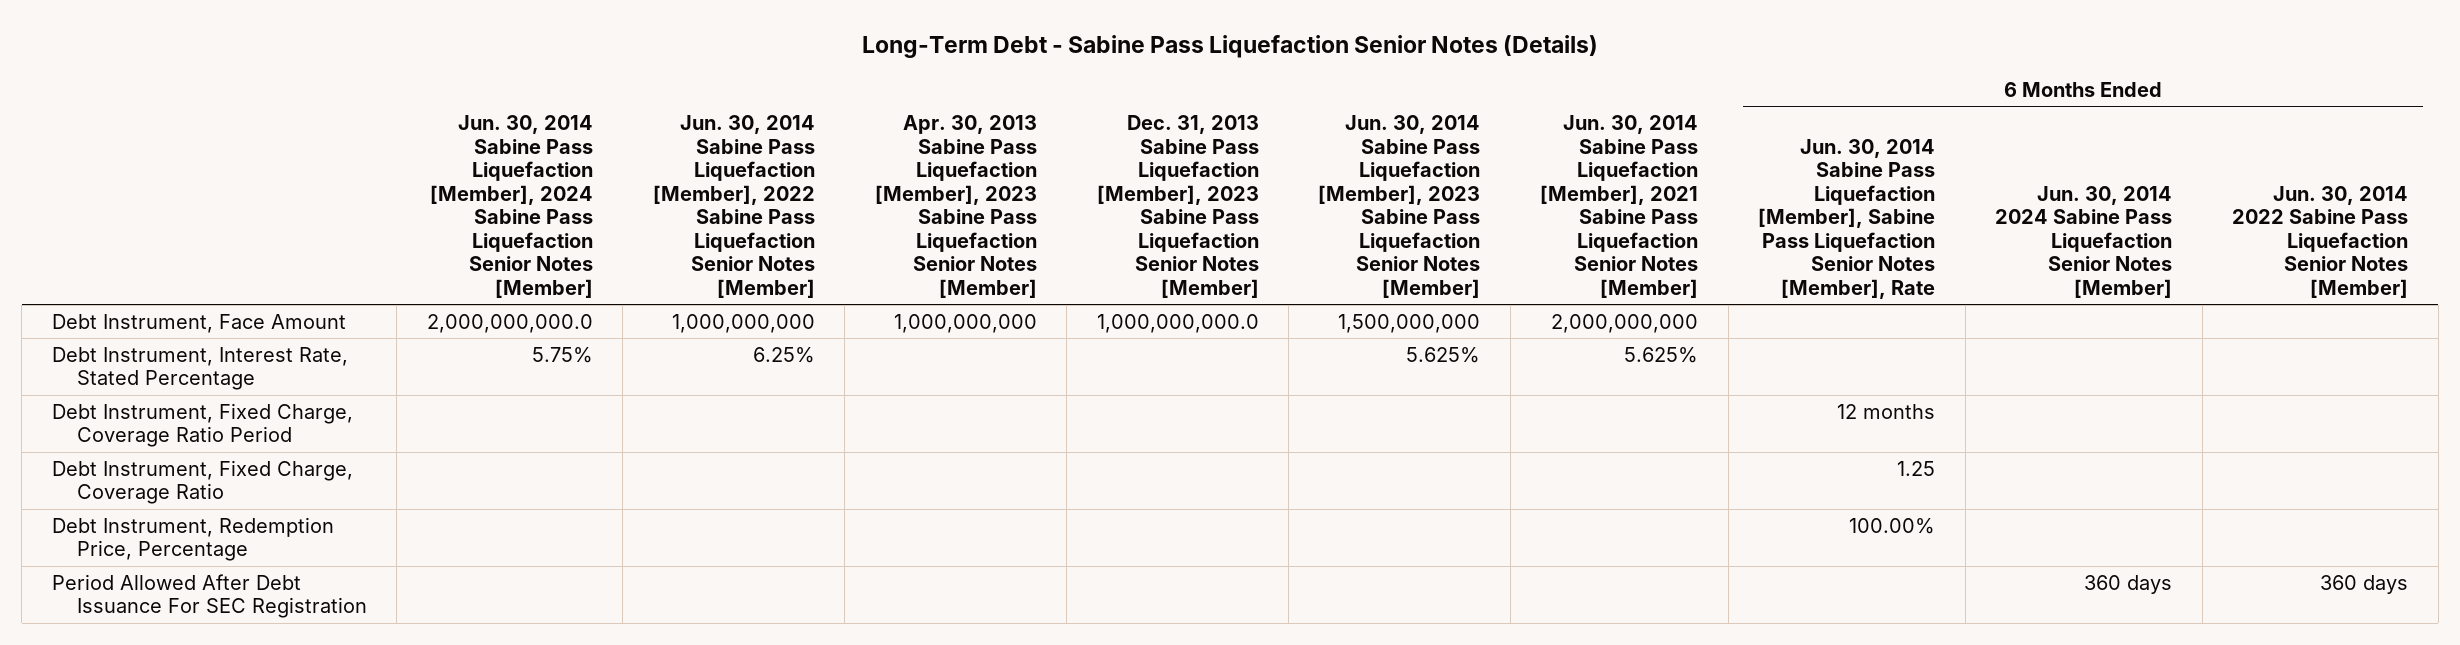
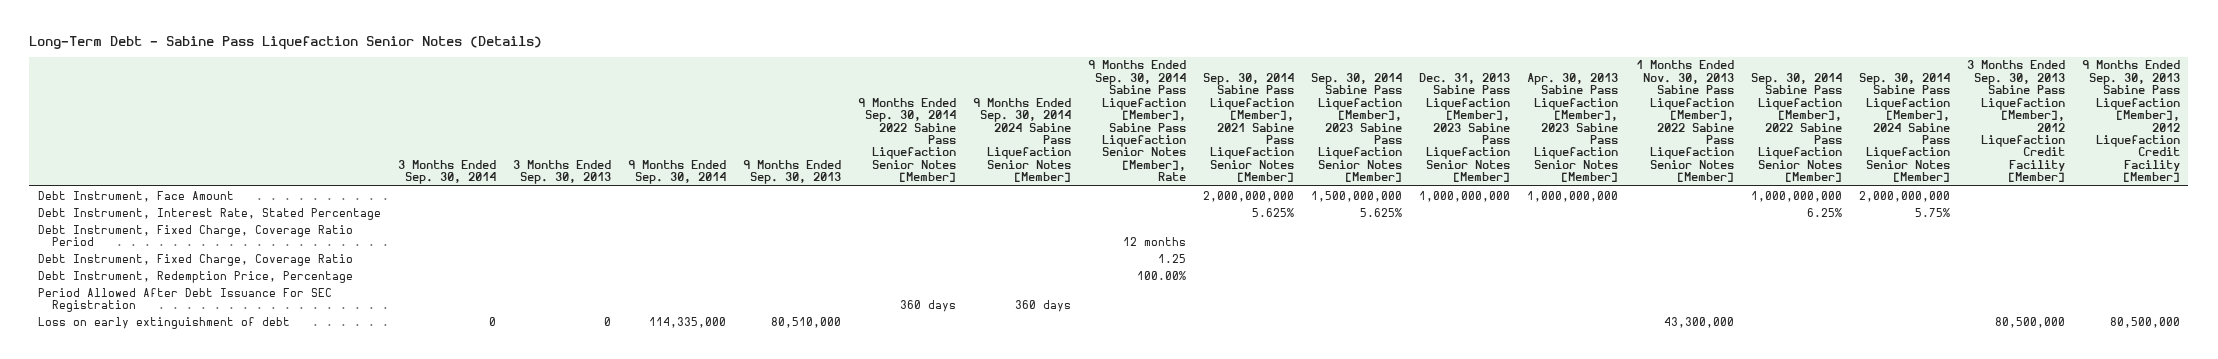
- | Jun. 30, 2014 Sabine Pass Liquefaction [Member], 2024 Sabine Pass Liquefaction Senior Notes [Member] | Jun. 30, 2014 Sabine Pass Liquefaction [Member], 2022 Sabine Pass Liquefaction Senior Notes [Member] | Apr. 30, 2013 Sabine Pass Liquefaction [Member], 2023 Sabine Pass Liquefaction Senior Notes [Member] | Dec. 31, 2013 Sabine Pass Liquefaction [Member], 2023 Sabine Pass Liquefaction Senior Notes [Member] | Jun. 30, 2014 Sabine Pass Liquefaction [Member], 2023 Sabine Pass Liquefaction Senior Notes [Member] | Jun. 30, 2014 Sabine Pass Liquefaction [Member], 2021 Sabine Pass Liquefaction Senior Notes [Member] | 6 Months Ended Jun. 30, 2014 Sabine Pass Liquefaction [Member], Sabine Pass Liquefaction Senior Notes [Member], Rate | 6 Months Ended Jun. 30, 2014 2024 Sabine Pass Liquefaction Senior Notes [Member] | 6 Months Ended Jun. 30, 2014 2022 Sabine Pass Liquefaction Senior Notes [Member]
+ | 3 Months Ended Sep. 30, 2014 | 3 Months Ended Sep. 30, 2013 | 9 Months Ended Sep. 30, 2014 | 9 Months Ended Sep. 30, 2013 | 9 Months Ended Sep. 30, 2014 2022 Sabine Pass Liquefaction Senior Notes [Member] | 9 Months Ended Sep. 30, 2014 2024 Sabine Pass Liquefaction Senior Notes [Member] | 9 Months Ended Sep. 30, 2014 Sabine Pass Liquefaction [Member], Sabine Pass Liquefaction Senior Notes [Member], Rate | Sep. 30, 2014 Sabine Pass Liquefaction [Member], 2021 Sabine Pass Liquefaction Senior Notes [Member] | Sep. 30, 2014 Sabine Pass Liquefaction [Member], 2023 Sabine Pass Liquefaction Senior Notes [Member] | Dec. 31, 2013 Sabine Pass Liquefaction [Member], 2023 Sabine Pass Liquefaction Senior Notes [Member] | Apr. 30, 2013 Sabine Pass Liquefaction [Member], 2023 Sabine Pass Liquefaction Senior Notes [Member] | 1 Months Ended Nov. 30, 2013 Sabine Pass Liquefaction [Member], 2022 Sabine Pass Liquefaction Senior Notes [Member] | Sep. 30, 2014 Sabine Pass Liquefaction [Member], 2022 Sabine Pass Liquefaction Senior Notes [Member] | Sep. 30, 2014 Sabine Pass Liquefaction [Member], 2024 Sabine Pass Liquefaction Senior Notes [Member] | 3 Months Ended Sep. 30, 2013 Sabine Pass Liquefaction [Member], 2012 Liquefaction Credit Facility [Member] | 9 Months Ended Sep. 30, 2013 Sabine Pass Liquefaction [Member], 2012 Liquefaction Credit Facility [Member]
- Debt Instrument, Face Amount | 2,000,000,000.0 | 1,000,000,000 | 1,000,000,000 | 1,000,000,000.0 | 1,500,000,000 | 2,000,000,000 | | |
+ Debt Instrument, Face Amount | | | | | | | | 2,000,000,000 | 1,500,000,000 | 1,000,000,000 | 1,000,000,000 | | 1,000,000,000 | 2,000,000,000 | |
+ Loss on early extinguishment of debt | 0 | 0 | 114,335,000 | 80,510,000 | | | | | | | | 43,300,000 | | | 80,500,000 | 80,500,000

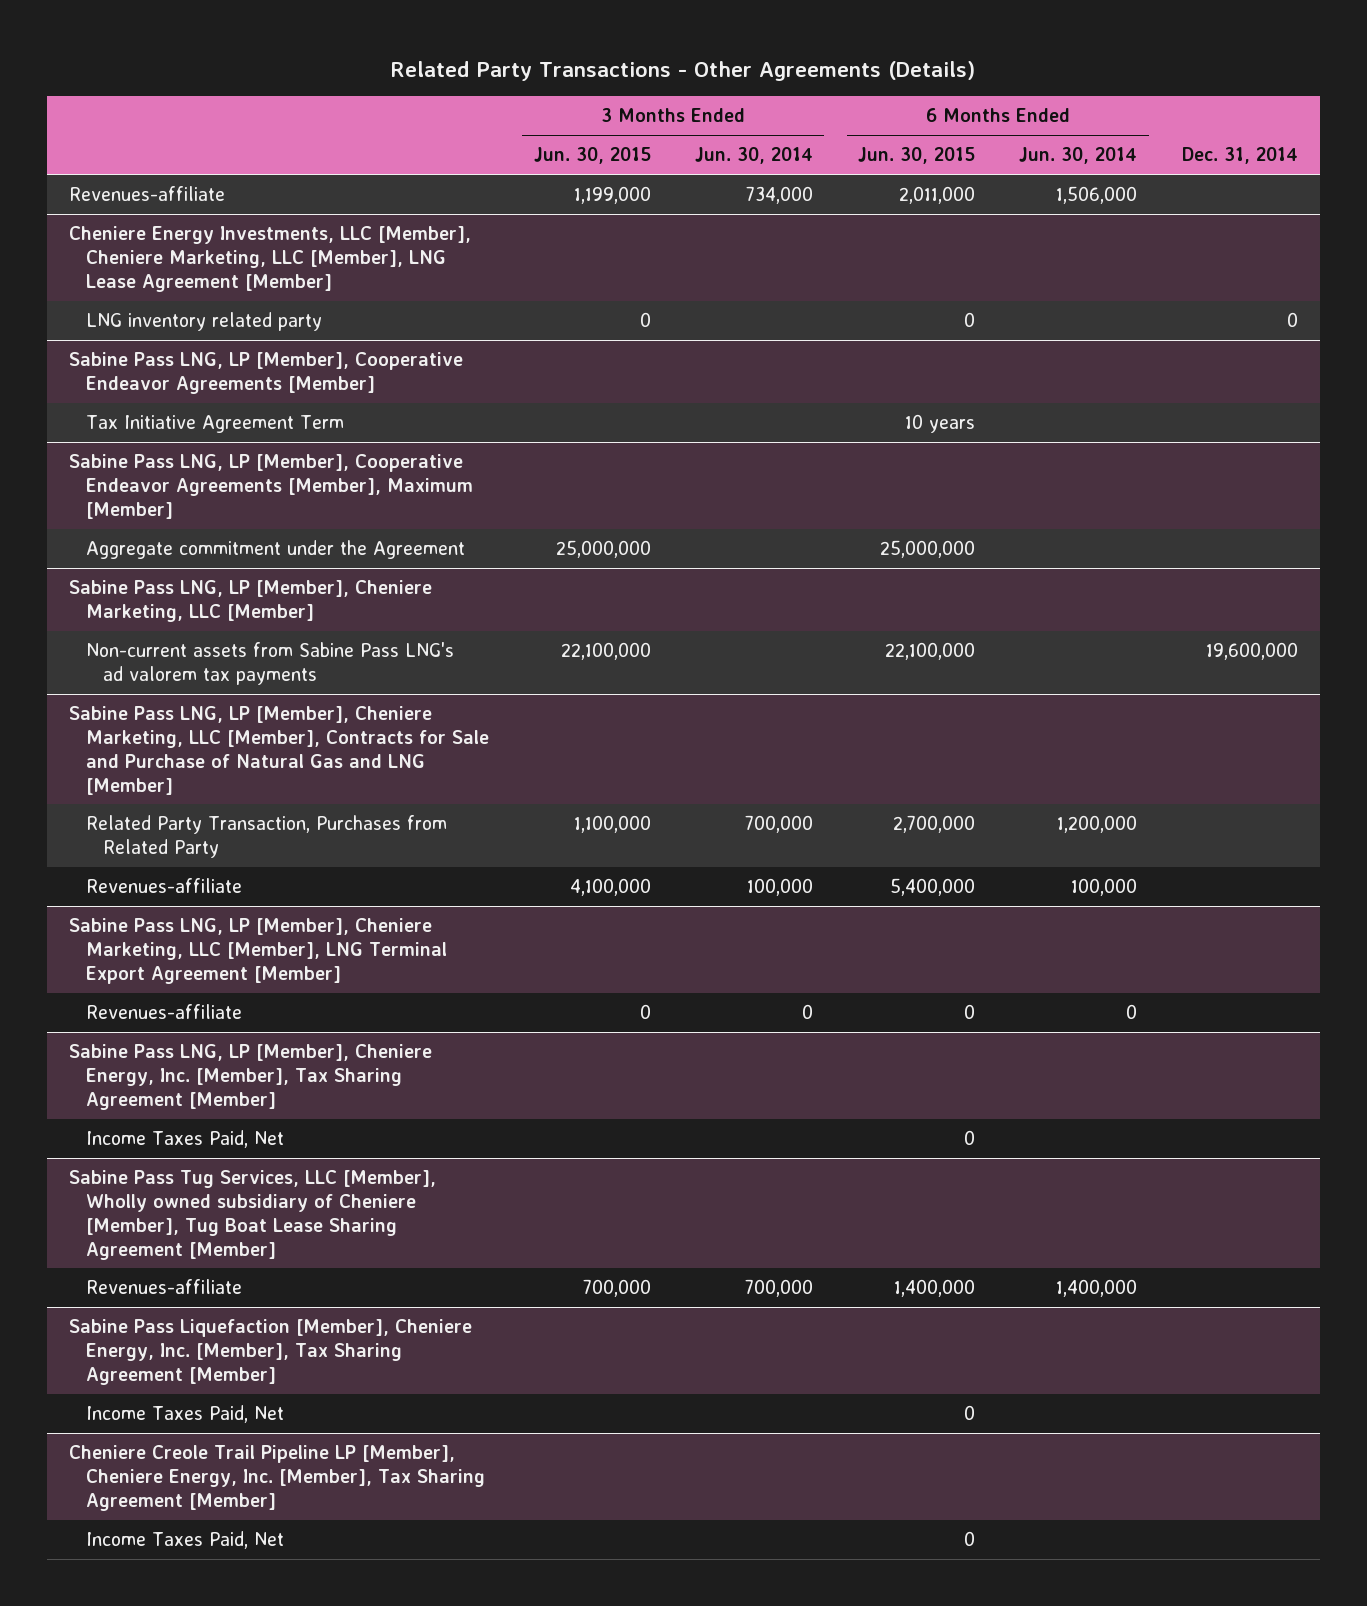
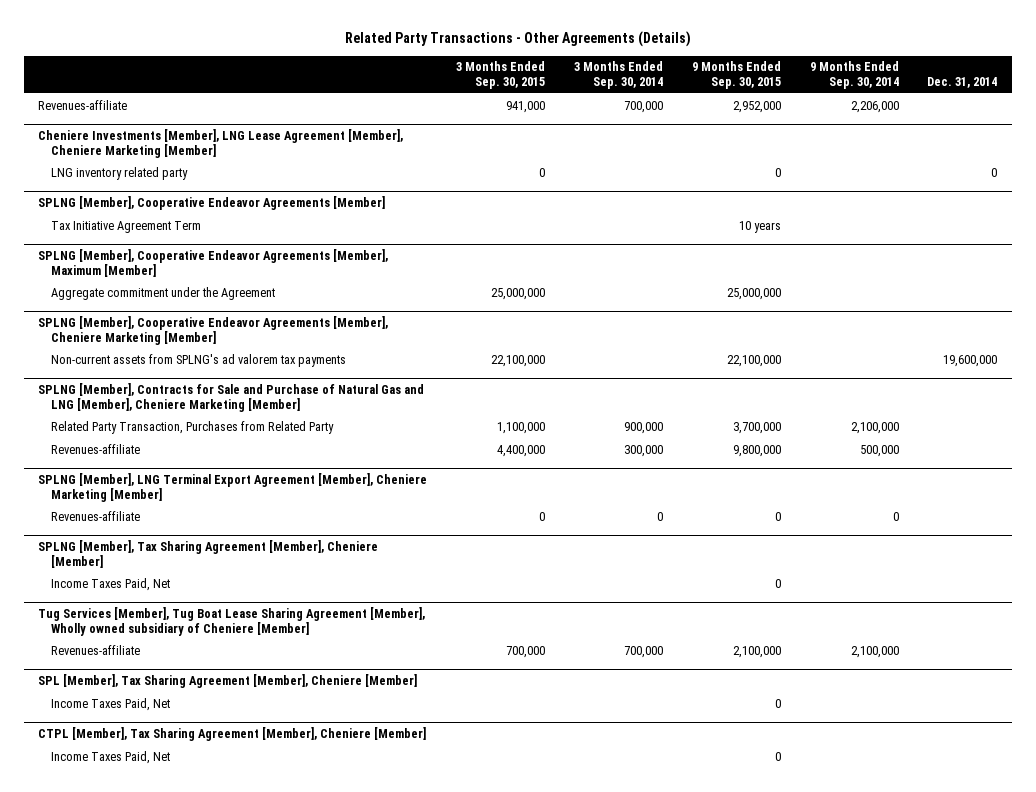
- | 3 Months Ended Jun. 30, 2015 | 3 Months Ended Jun. 30, 2014 | 6 Months Ended Jun. 30, 2015 | 6 Months Ended Jun. 30, 2014 | Dec. 31, 2014
+ | 3 Months Ended Sep. 30, 2015 | 3 Months Ended Sep. 30, 2014 | 9 Months Ended Sep. 30, 2015 | 9 Months Ended Sep. 30, 2014 | Dec. 31, 2014
- Cheniere Energy Investments, LLC [Member], Cheniere Marketing, LLC [Member], LNG Lease Agreement [Member]
+ Cheniere Investments [Member], LNG Lease Agreement [Member], Cheniere Marketing [Member]
- Sabine Pass LNG, LP [Member], Cooperative Endeavor Agreements [Member]
- Tax Initiative Agreement Term | | | 10 years | |
- Sabine Pass LNG, LP [Member], Cooperative Endeavor Agreements [Member], Maximum [Member]
- Aggregate commitment under the Agreement | 25,000,000 | | 25,000,000 | |
- Sabine Pass LNG, LP [Member], Cheniere Marketing, LLC [Member]
- Non-current assets from Sabine Pass LNG's ad valorem tax payments | 22,100,000 | | 22,100,000 | | 19,600,000
- Sabine Pass LNG, LP [Member], Cheniere Marketing, LLC [Member], Contracts for Sale and Purchase of Natural Gas and LNG [Member]
+ SPLNG [Member], Cooperative Endeavor Agreements [Member]
+ Tax Initiative Agreement Term | | | 10 years | |
+ SPLNG [Member], Cooperative Endeavor Agreements [Member], Maximum [Member]
+ Aggregate commitment under the Agreement | 25,000,000 | | 25,000,000 | |
+ SPLNG [Member], Cooperative Endeavor Agreements [Member], Cheniere Marketing [Member]
+ Non-current assets from SPLNG's ad valorem tax payments | 22,100,000 | | 22,100,000 | | 19,600,000
+ SPLNG [Member], Contracts for Sale and Purchase of Natural Gas and LNG [Member], Cheniere Marketing [Member]
- Sabine Pass LNG, LP [Member], Cheniere Marketing, LLC [Member], LNG Terminal Export Agreement [Member]
+ SPLNG [Member], LNG Terminal Export Agreement [Member], Cheniere Marketing [Member]
- Sabine Pass LNG, LP [Member], Cheniere Energy, Inc. [Member], Tax Sharing Agreement [Member]
- Income Taxes Paid, Net | | | 0 | |
- Sabine Pass Tug Services, LLC [Member], Wholly owned subsidiary of Cheniere [Member], Tug Boat Lease Sharing Agreement [Member]
+ SPLNG [Member], Tax Sharing Agreement [Member], Cheniere [Member]
+ Income Taxes Paid, Net | | | 0 | |
+ Tug Services [Member], Tug Boat Lease Sharing Agreement [Member], Wholly owned subsidiary of Cheniere [Member]
- Sabine Pass Liquefaction [Member], Cheniere Energy, Inc. [Member], Tax Sharing Agreement [Member]
- Income Taxes Paid, Net | | | 0 | |
- Cheniere Creole Trail Pipeline LP [Member], Cheniere Energy, Inc. [Member], Tax Sharing Agreement [Member]
- Income Taxes Paid, Net | | | 0 | |
+ SPL [Member], Tax Sharing Agreement [Member], Cheniere [Member]
+ Income Taxes Paid, Net | | | 0 | |
+ CTPL [Member], Tax Sharing Agreement [Member], Cheniere [Member]
+ Income Taxes Paid, Net | | | 0 | |

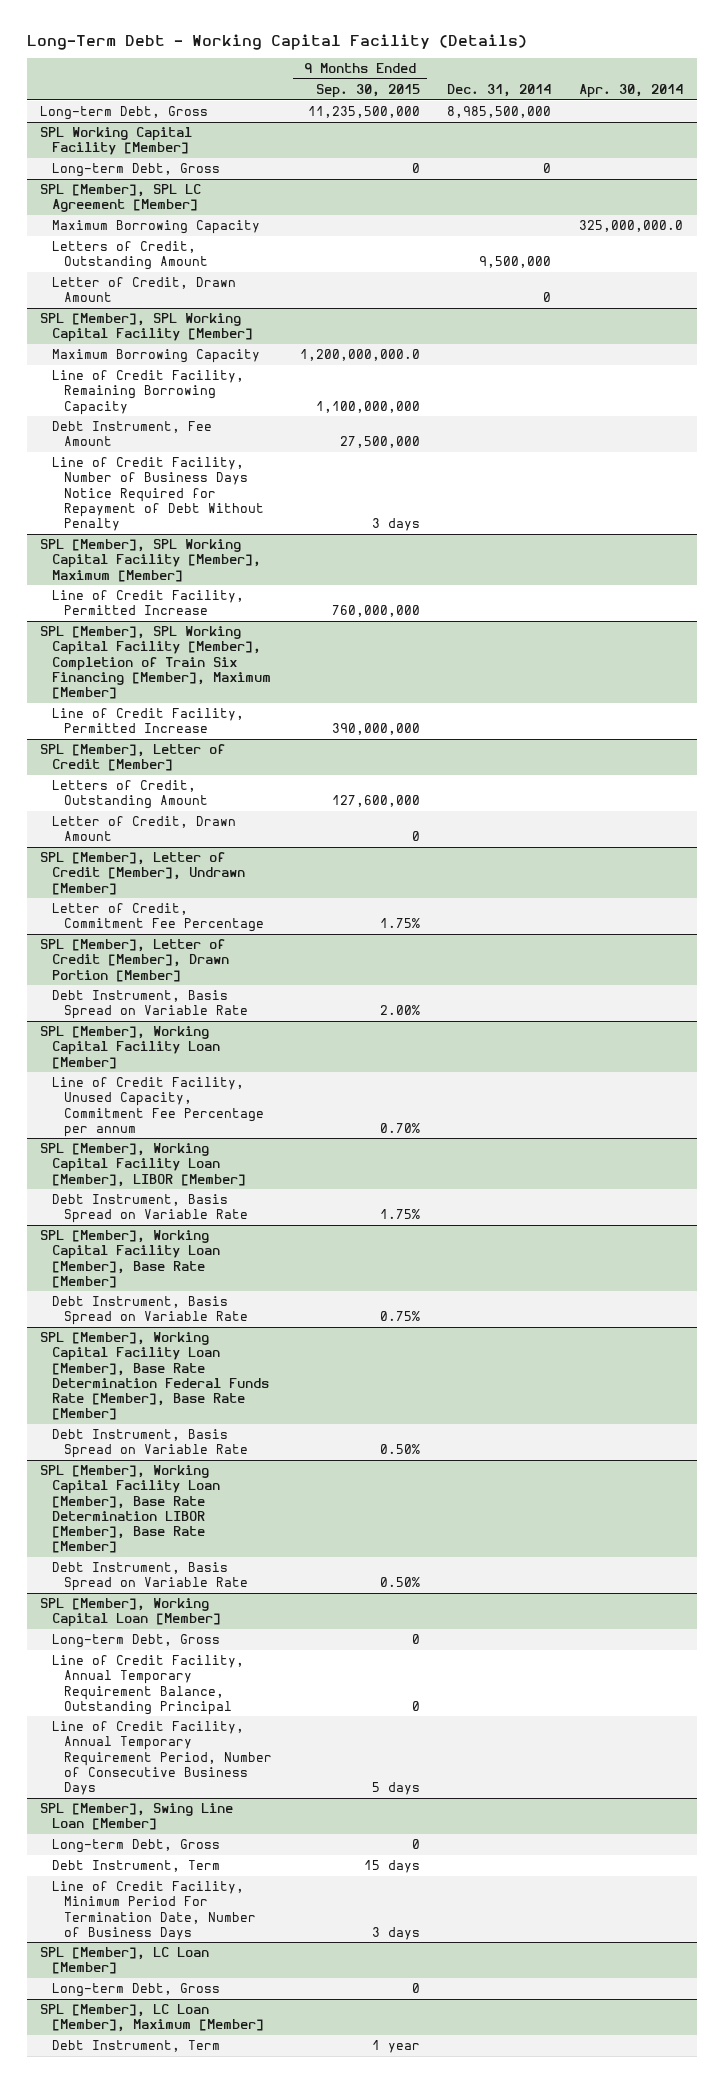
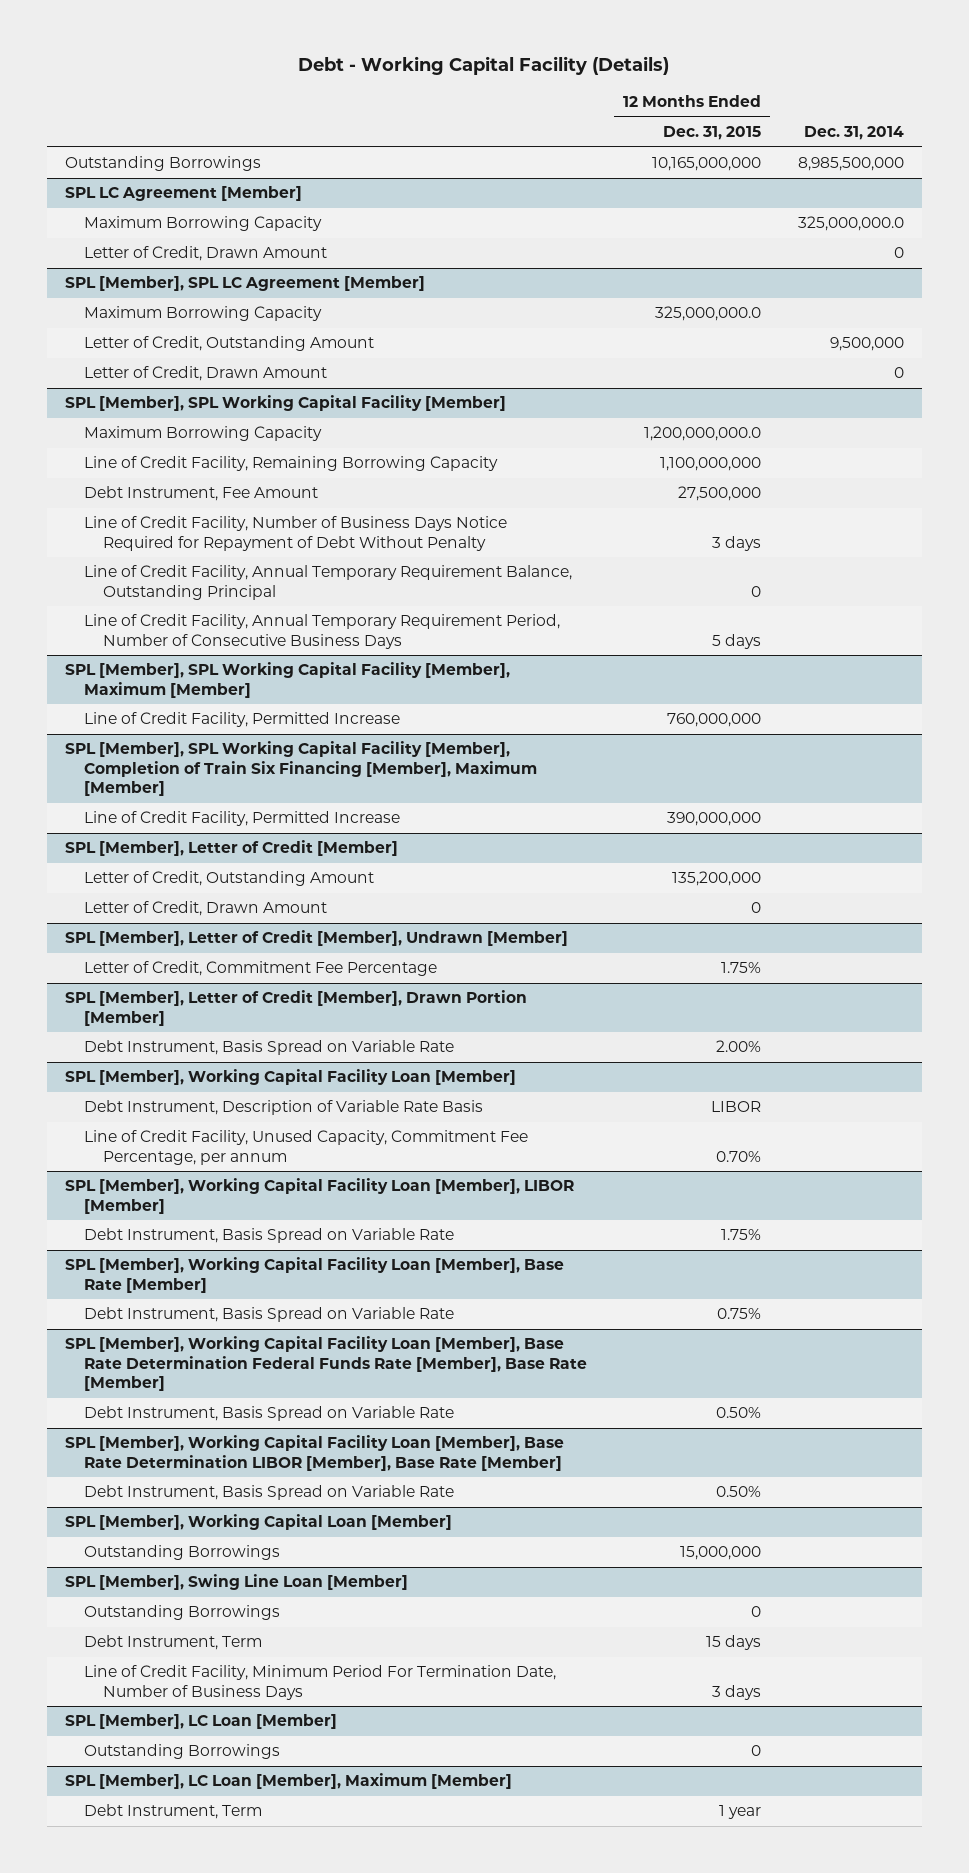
- Long-Term Debt - Working Capital Facility (Details)
+ Debt - Working Capital Facility (Details)
- | 9 Months Ended Sep. 30, 2015 | Dec. 31, 2014 | Apr. 30, 2014
+ | 12 Months Ended Dec. 31, 2015 | Dec. 31, 2014
- Long-term Debt, Gross | 11,235,500,000 | 8,985,500,000 |
- SPL Working Capital Facility [Member]
- Long-term Debt, Gross | 0 | 0 |
+ Outstanding Borrowings | 10,165,000,000 | 8,985,500,000
+ SPL LC Agreement [Member]
+ Maximum Borrowing Capacity | | 325,000,000.0
+ Letter of Credit, Drawn Amount | | 0
@ SPL [Member], SPL LC Agreement [Member]
- Letters of Credit, Outstanding Amount | | 9,500,000 |
+ Letter of Credit, Outstanding Amount | | 9,500,000
@ SPL [Member], SPL Working Capital Facility [Member]
+ Line of Credit Facility, Annual Temporary Requirement Balance, Outstanding Principal | 0 |
+ Line of Credit Facility, Annual Temporary Requirement Period, Number of Consecutive Business Days | 5 days |
@ SPL [Member], Letter of Credit [Member]
- Letters of Credit, Outstanding Amount | 127,600,000 | |
+ Letter of Credit, Outstanding Amount | 135,200,000 |
@ SPL [Member], Working Capital Facility Loan [Member]
- Line of Credit Facility, Unused Capacity, Commitment Fee Percentage per annum | 0.70% | |
+ Debt Instrument, Description of Variable Rate Basis | LIBOR |
+ Line of Credit Facility, Unused Capacity, Commitment Fee Percentage, per annum | 0.70% |
@ SPL [Member], Working Capital Loan [Member]
- Long-term Debt, Gross | 0 | |
- Line of Credit Facility, Annual Temporary Requirement Balance, Outstanding Principal | 0 | |
- Line of Credit Facility, Annual Temporary Requirement Period, Number of Consecutive Business Days | 5 days | |
+ Outstanding Borrowings | 15,000,000 |
@ SPL [Member], Swing Line Loan [Member]
- Long-term Debt, Gross | 0 | |
+ Outstanding Borrowings | 0 |
@ SPL [Member], LC Loan [Member]
- Long-term Debt, Gross | 0 | |
+ Outstanding Borrowings | 0 |

